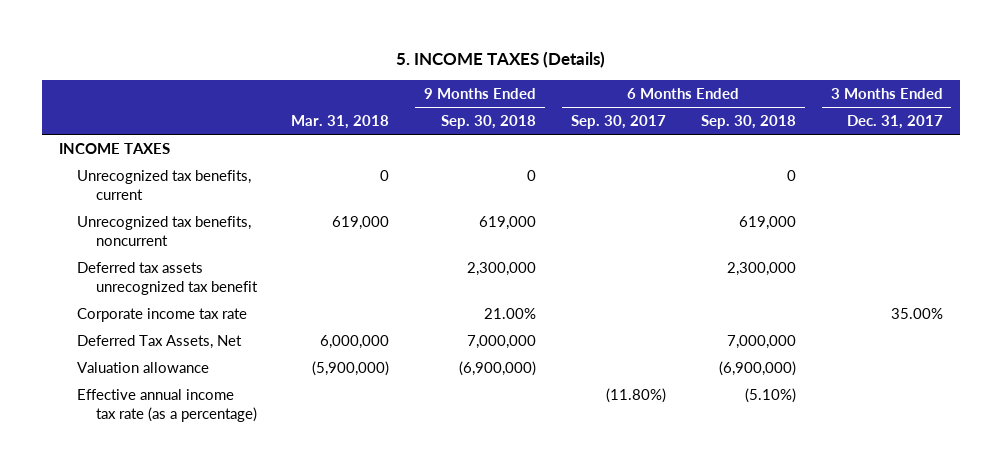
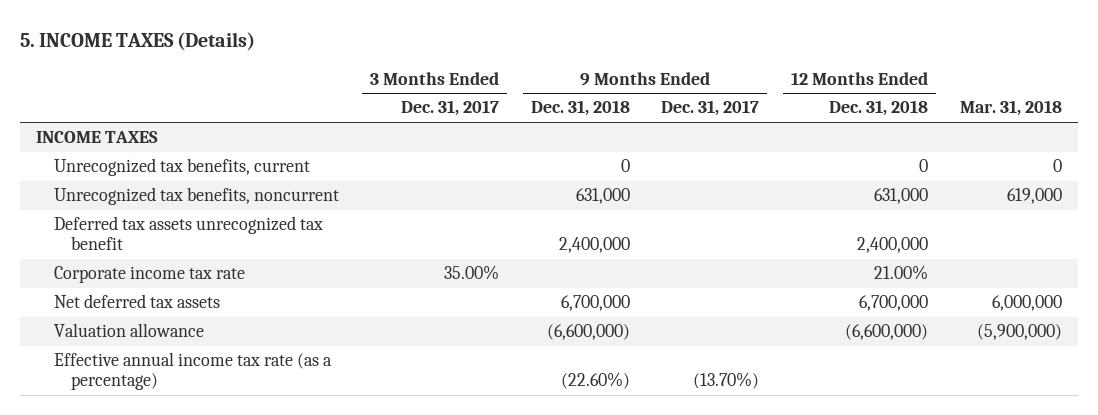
- | Mar. 31, 2018 | 9 Months Ended Sep. 30, 2018 | 6 Months Ended Sep. 30, 2017 | 6 Months Ended Sep. 30, 2018 | 3 Months Ended Dec. 31, 2017
+ | 3 Months Ended Dec. 31, 2017 | 9 Months Ended Dec. 31, 2018 | 9 Months Ended Dec. 31, 2017 | 12 Months Ended Dec. 31, 2018 | Mar. 31, 2018
- Deferred Tax Assets, Net | 6,000,000 | 7,000,000 | | 7,000,000 |
+ Net deferred tax assets | | 6,700,000 | | 6,700,000 | 6,000,000

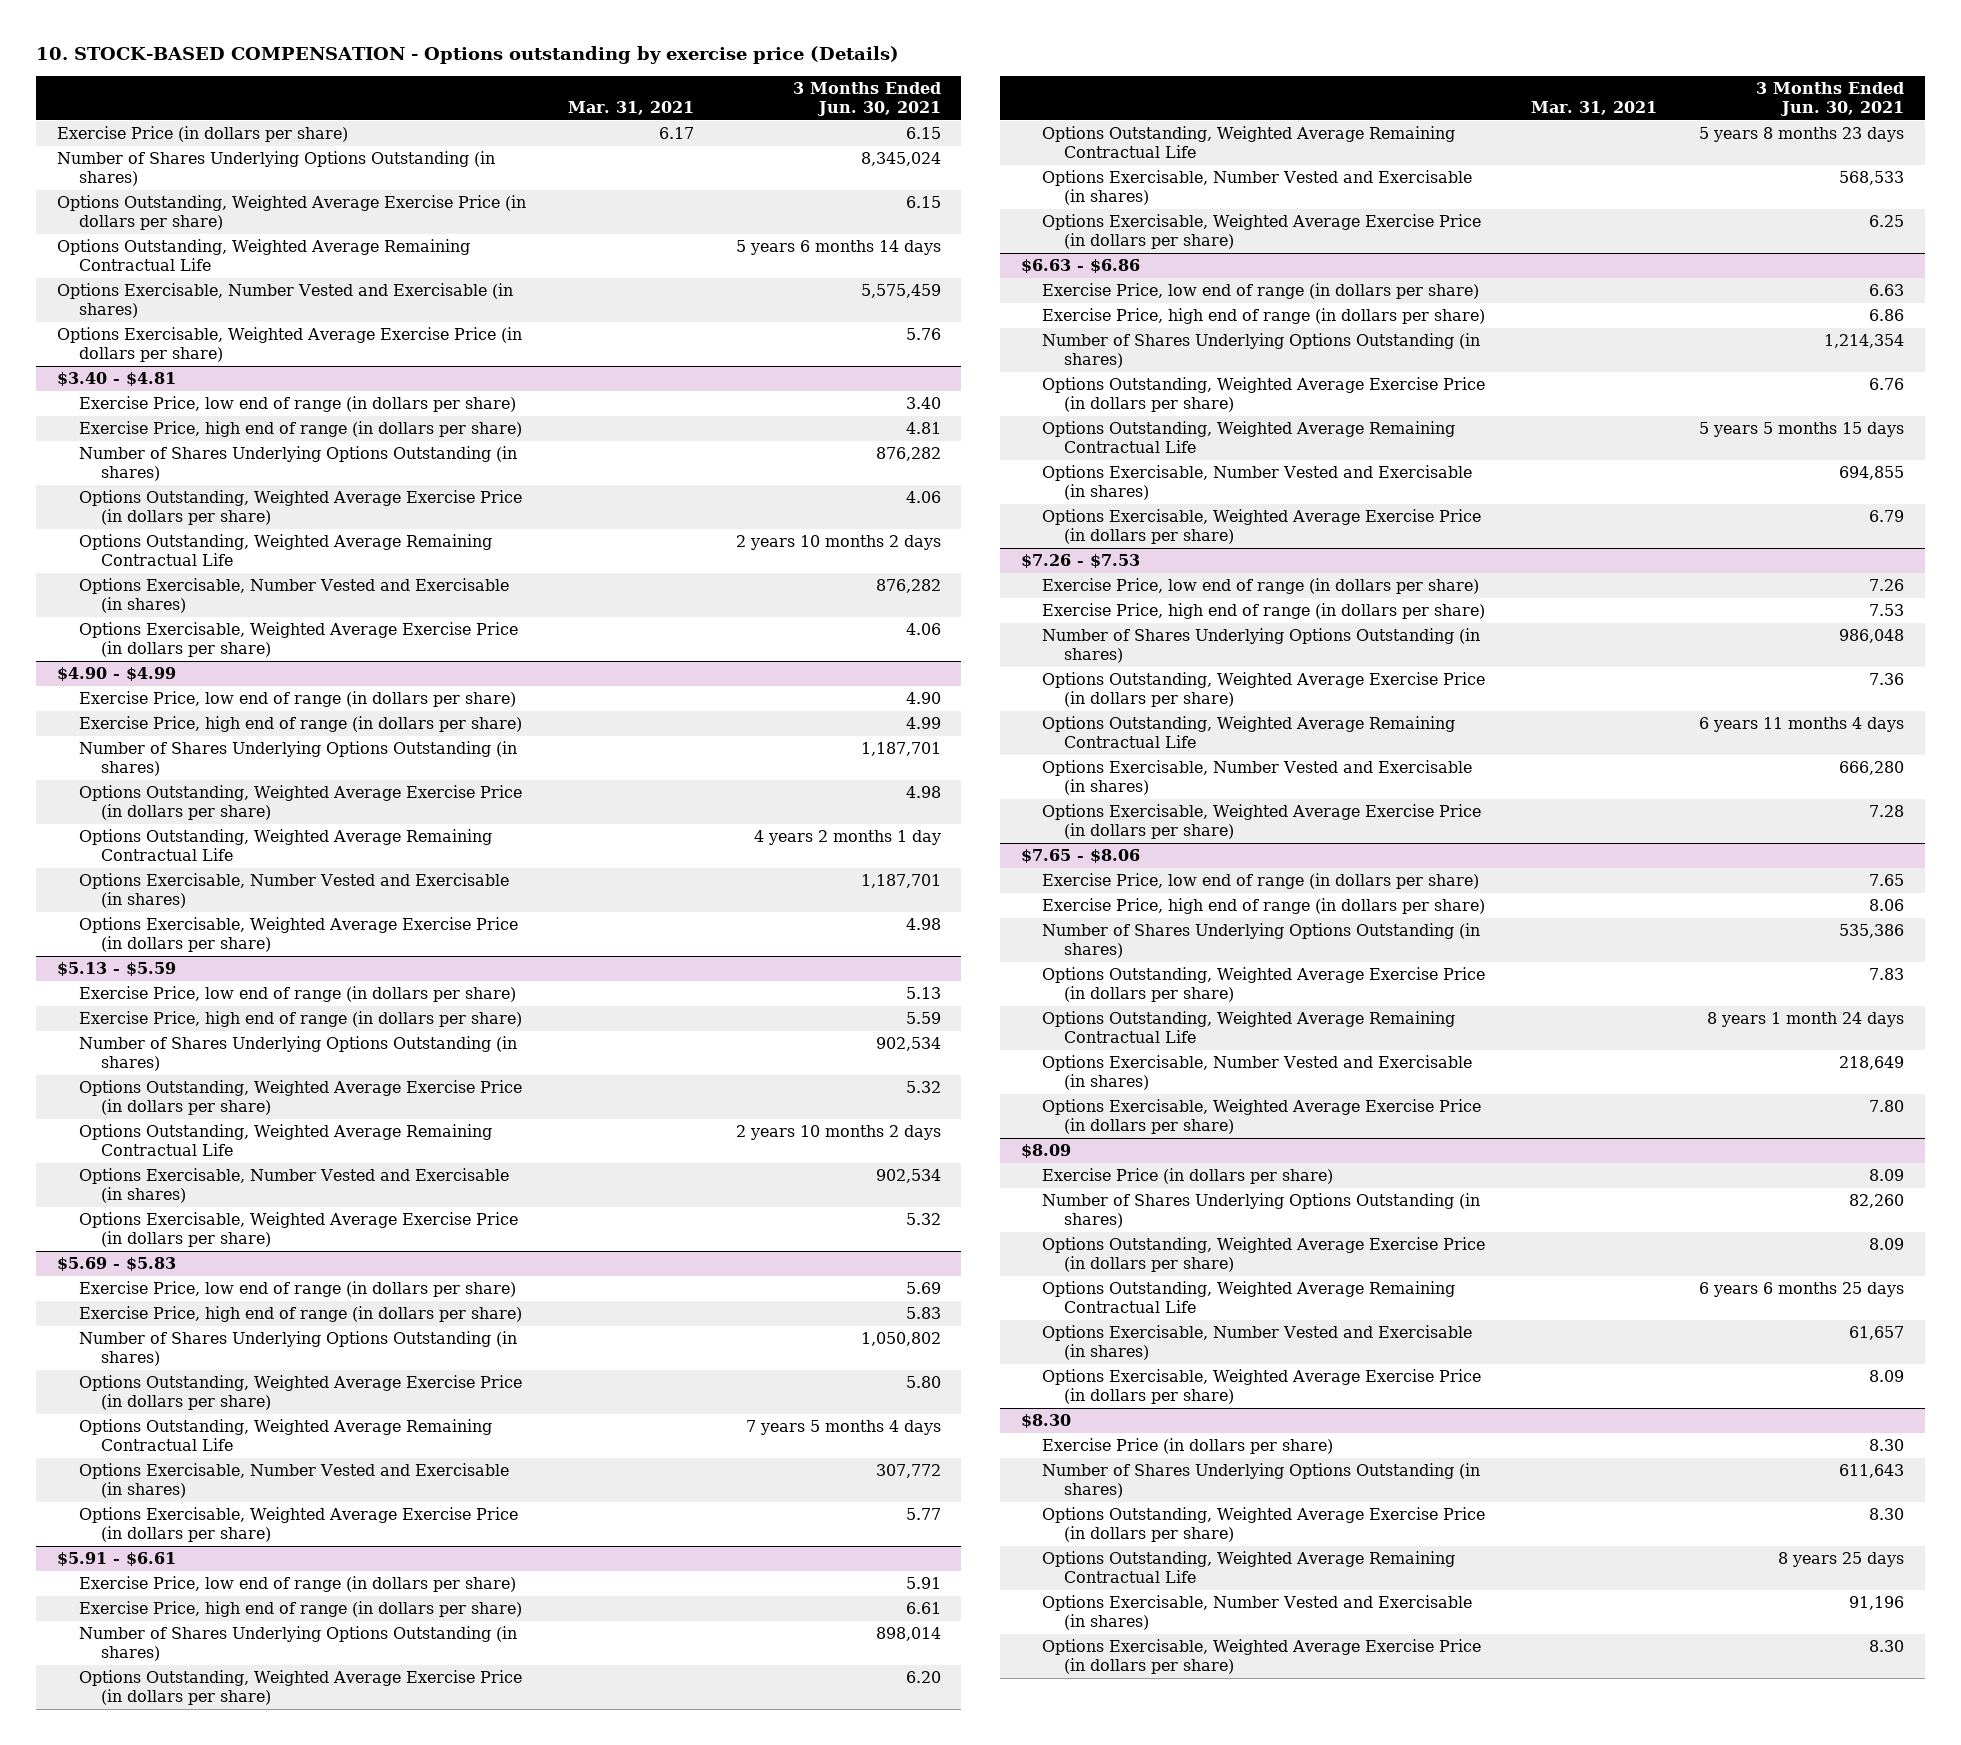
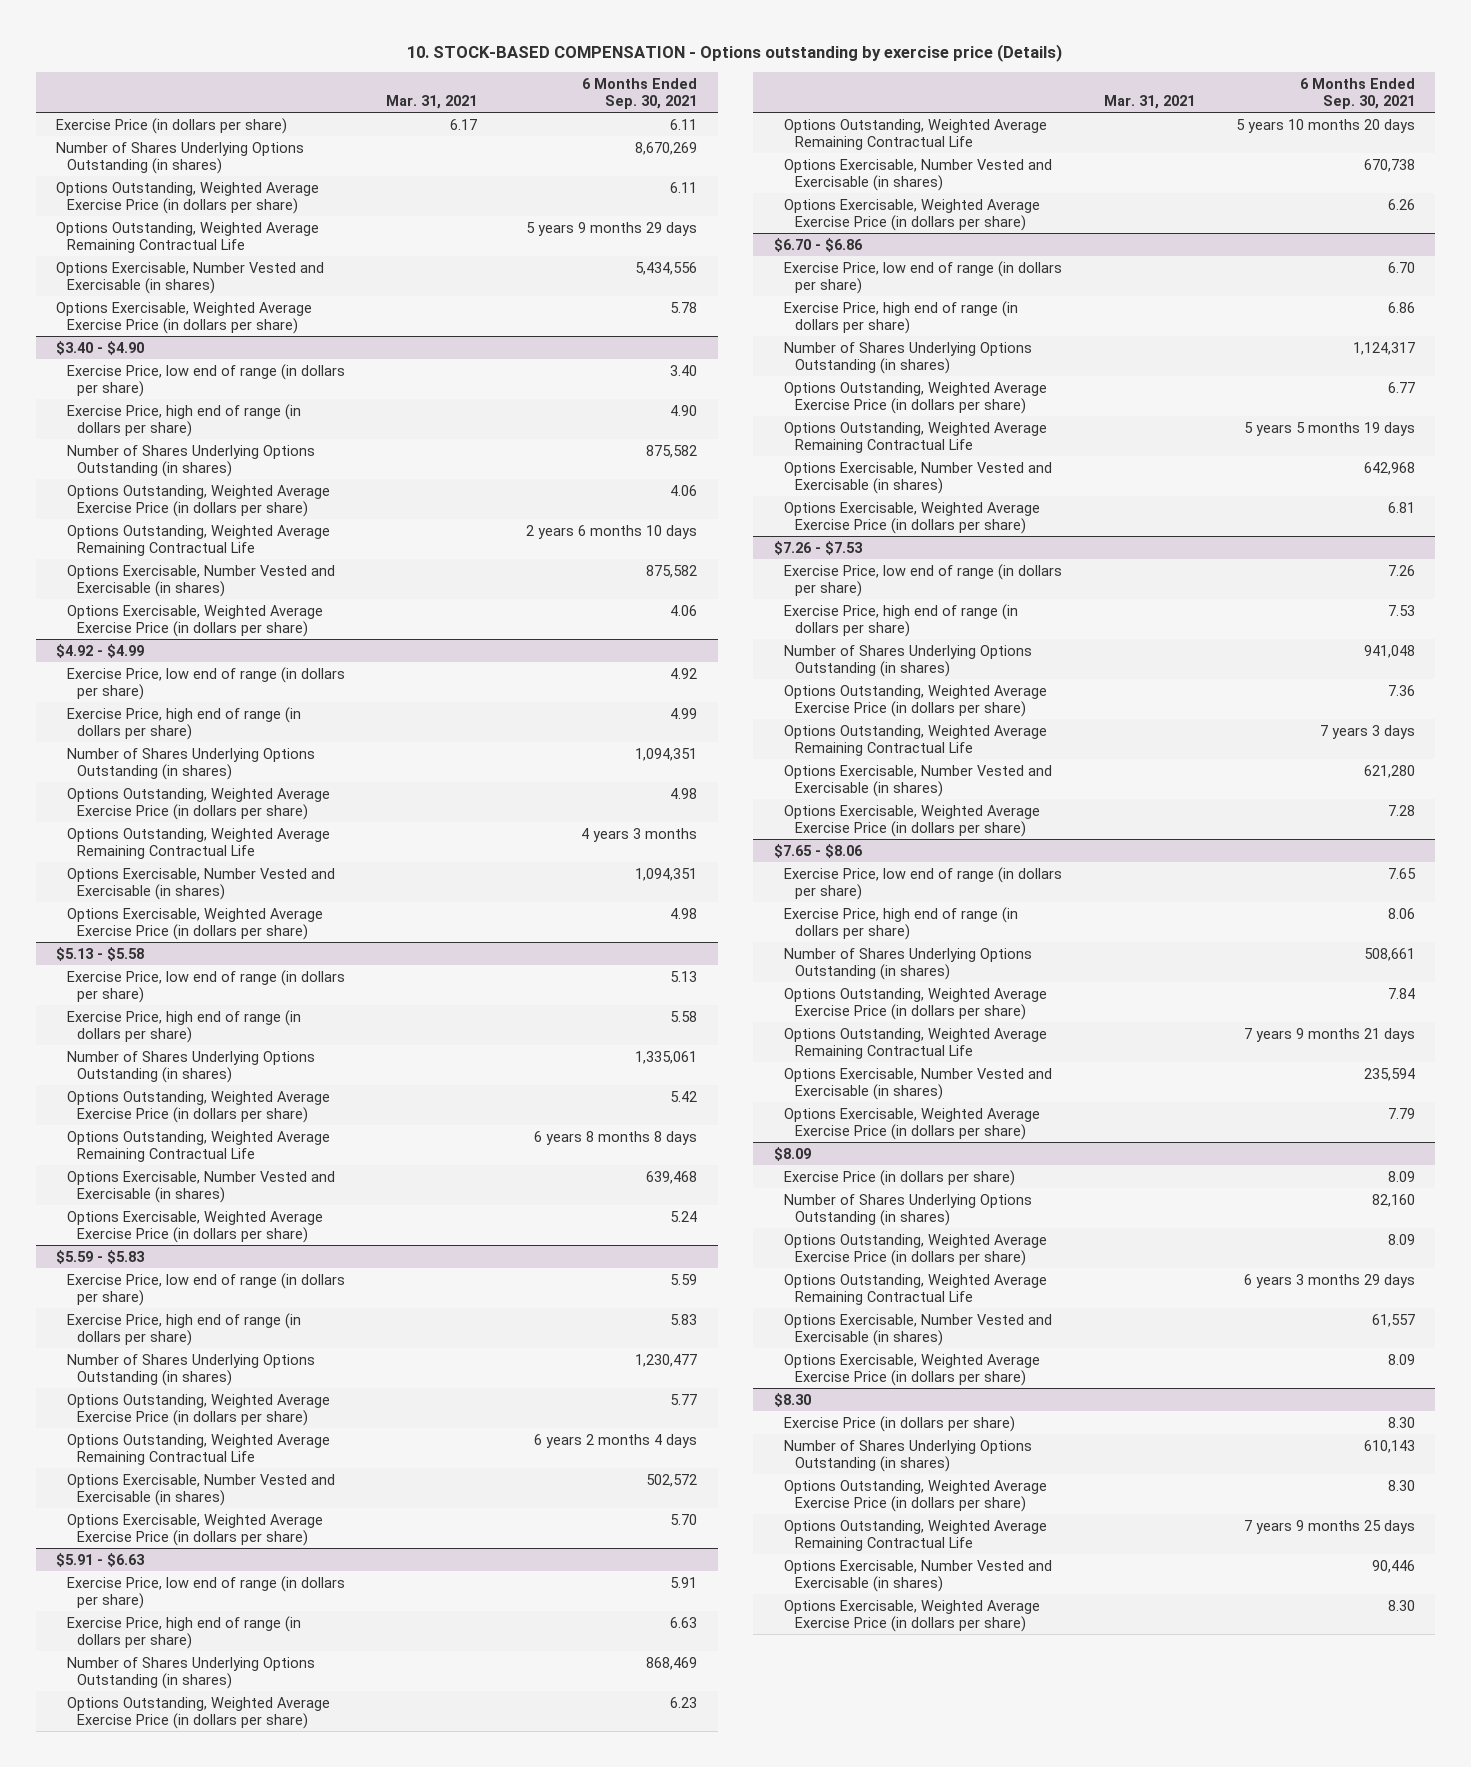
- | Mar. 31, 2021 | 3 Months Ended Jun. 30, 2021
+ | Mar. 31, 2021 | 6 Months Ended Sep. 30, 2021
- $3.40 - $4.81
+ $3.40 - $4.90
- $4.90 - $4.99
+ $4.92 - $4.99
- $5.13 - $5.59
+ $5.13 - $5.58
- $5.69 - $5.83
+ $5.59 - $5.83
- $5.91 - $6.61
+ $5.91 - $6.63
- $6.63 - $6.86
+ $6.70 - $6.86

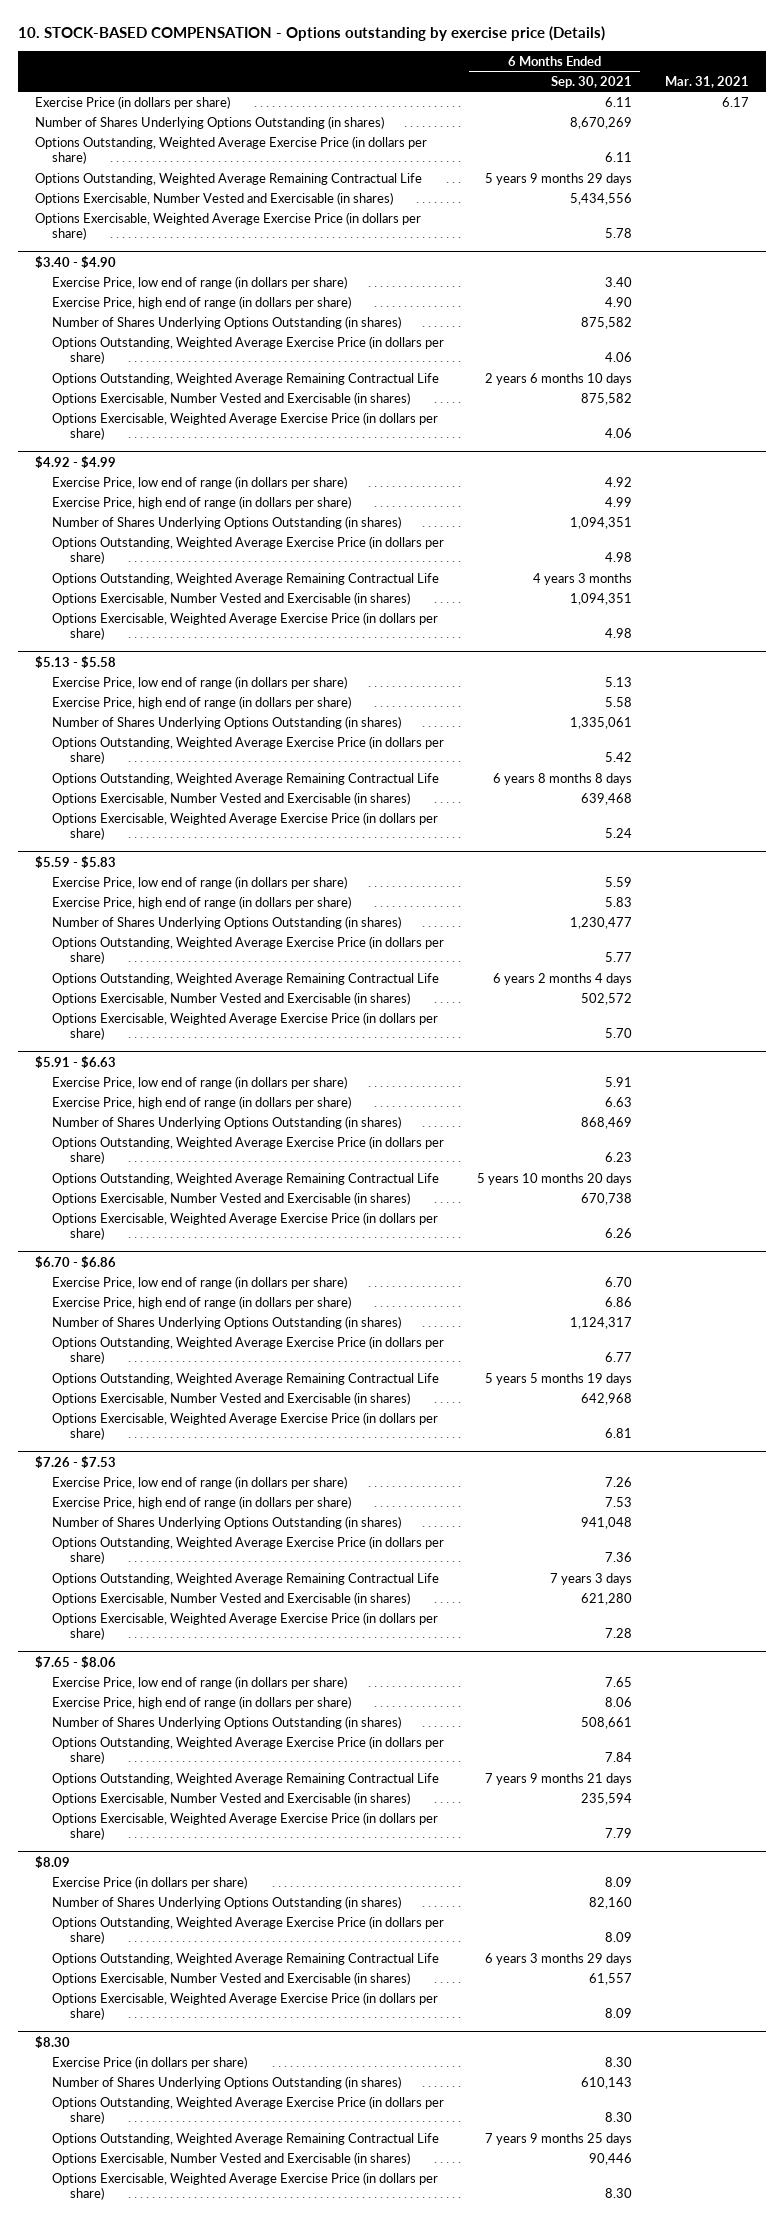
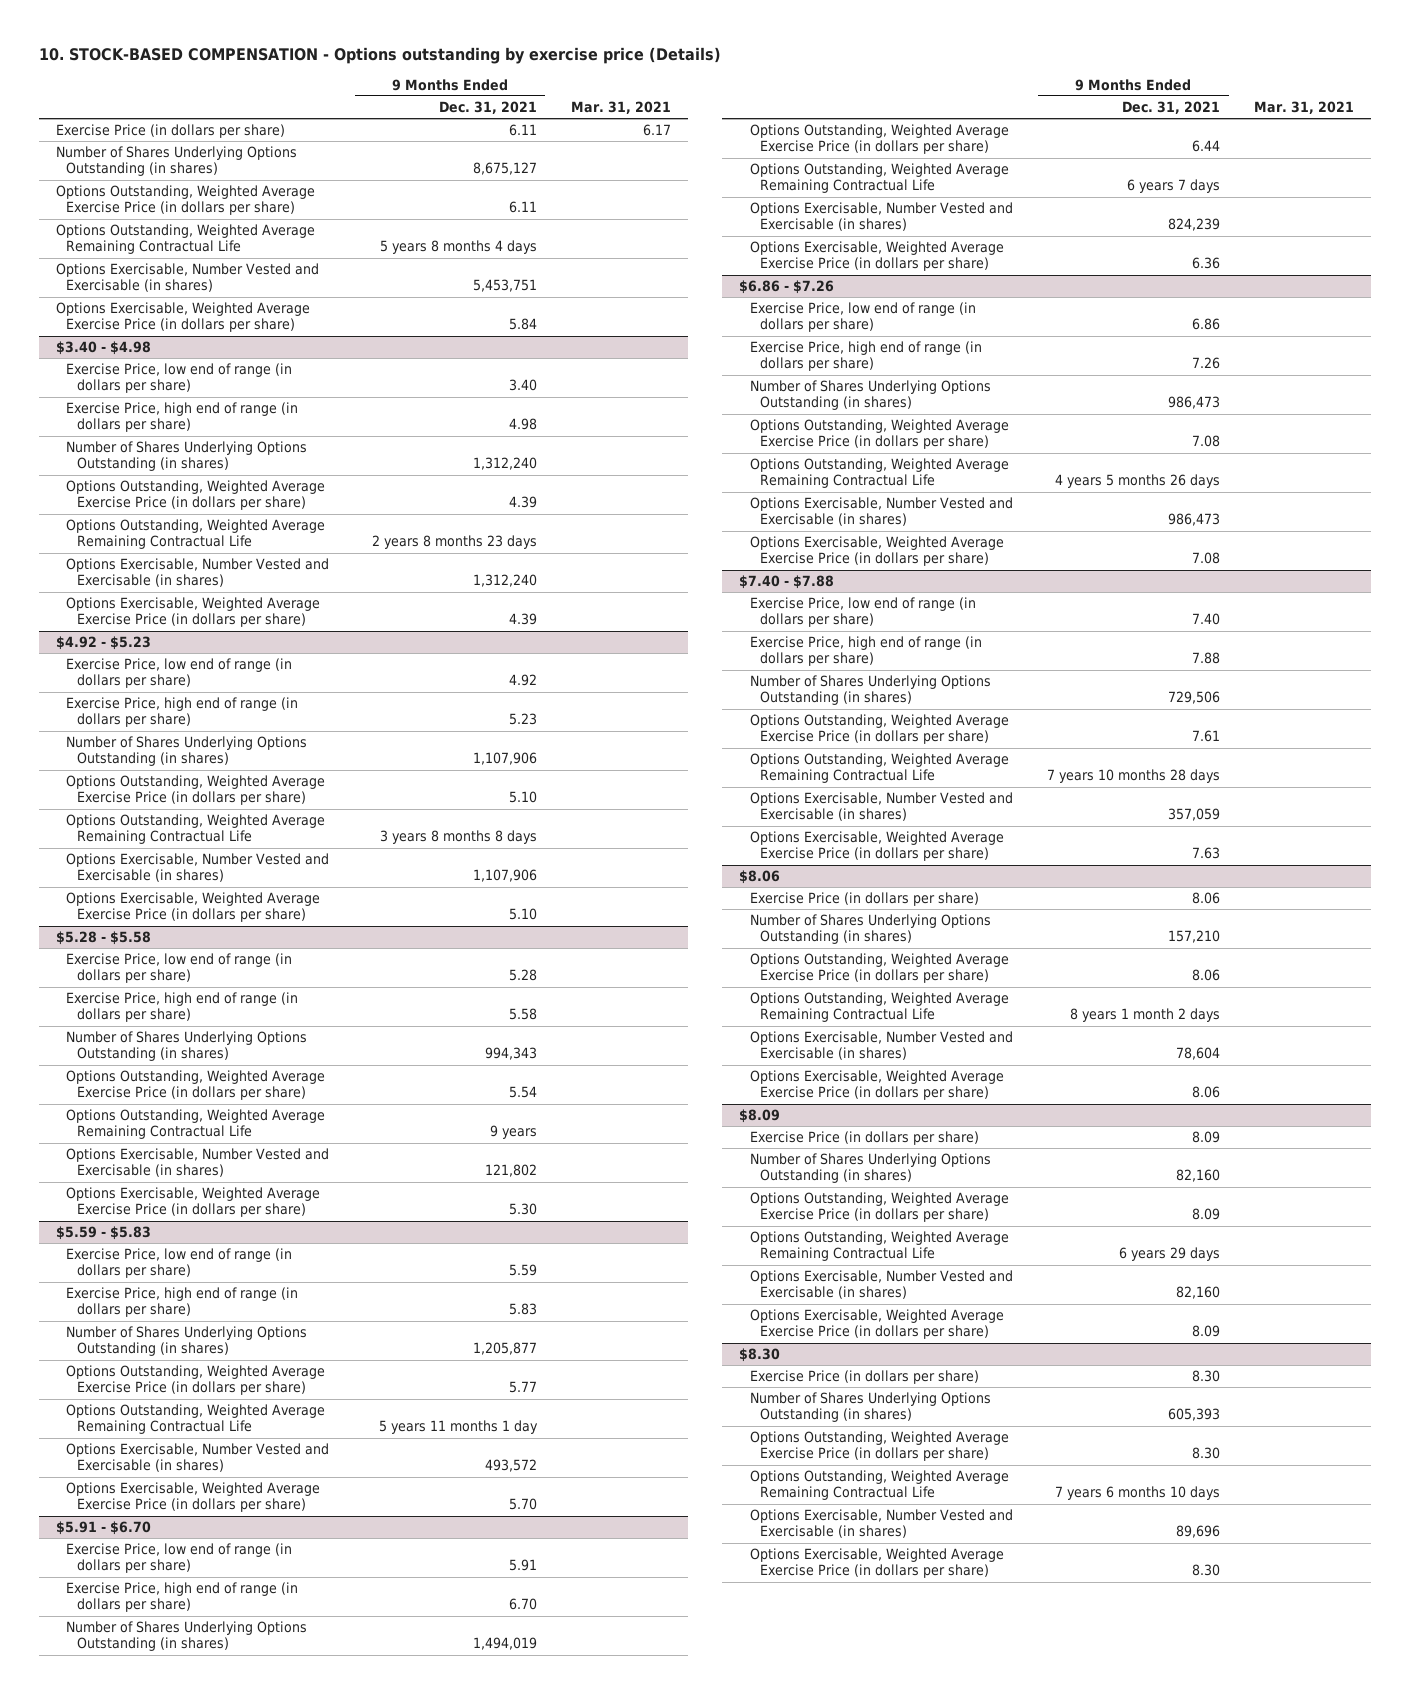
- | 6 Months Ended Sep. 30, 2021 | Mar. 31, 2021
+ | 9 Months Ended Dec. 31, 2021 | Mar. 31, 2021
- $3.40 - $4.90
+ $3.40 - $4.98
- $4.92 - $4.99
+ $4.92 - $5.23
- $5.13 - $5.58
+ $5.28 - $5.58
- $5.91 - $6.63
+ $5.91 - $6.70
- $6.70 - $6.86
+ $6.86 - $7.26
- $7.26 - $7.53
+ $7.40 - $7.88
- $7.65 - $8.06
- Exercise Price, low end of range (in dollars per share) | 7.65 |
- Exercise Price, high end of range (in dollars per share) | 8.06 |
+ $8.06
+ Exercise Price (in dollars per share) | 8.06 |

